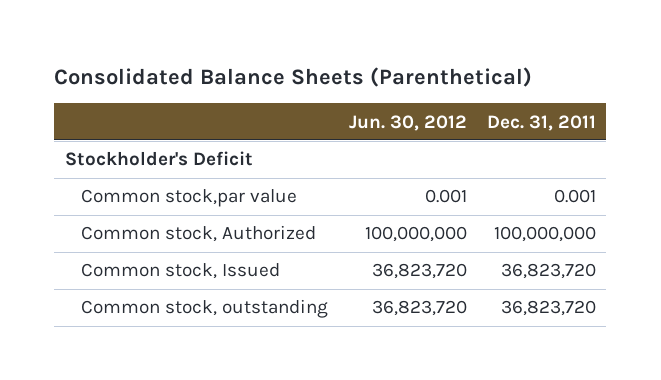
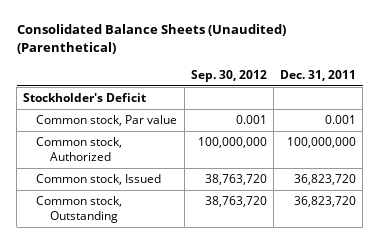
- Consolidated Balance Sheets (Parenthetical)
+ Consolidated Balance Sheets (Unaudited) (Parenthetical)
- | Jun. 30, 2012 | Dec. 31, 2011
+ | Sep. 30, 2012 | Dec. 31, 2011
- Common stock,par value | 0.001 | 0.001
+ Common stock, Par value | 0.001 | 0.001
- Common stock, outstanding | 36,823,720 | 36,823,720
+ Common stock, Outstanding | 38,763,720 | 36,823,720

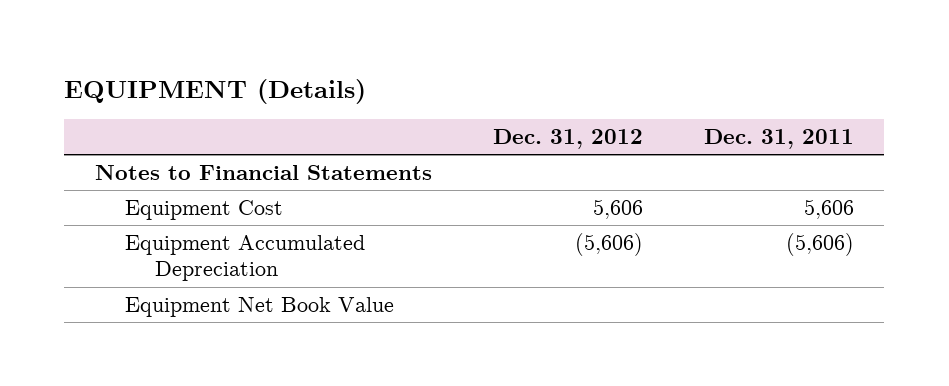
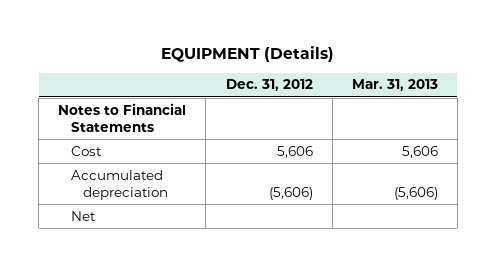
- | Dec. 31, 2012 | Dec. 31, 2011
+ | Dec. 31, 2012 | Mar. 31, 2013
- Equipment Cost | 5,606 | 5,606
- Equipment Accumulated Depreciation | (5,606) | (5,606)
- Equipment Net Book Value
+ Cost | 5,606 | 5,606
+ Accumulated depreciation | (5,606) | (5,606)
+ Net

